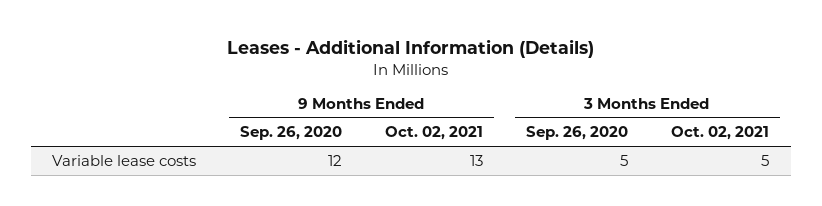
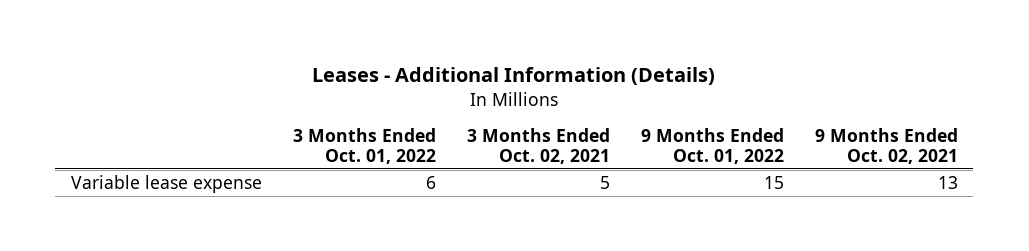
- | 9 Months Ended Sep. 26, 2020 | 9 Months Ended Oct. 02, 2021 | 3 Months Ended Sep. 26, 2020 | 3 Months Ended Oct. 02, 2021
+ | 3 Months Ended Oct. 01, 2022 | 3 Months Ended Oct. 02, 2021 | 9 Months Ended Oct. 01, 2022 | 9 Months Ended Oct. 02, 2021
- Variable lease costs | 12 | 13 | 5 | 5
+ Variable lease expense | 6 | 5 | 15 | 13

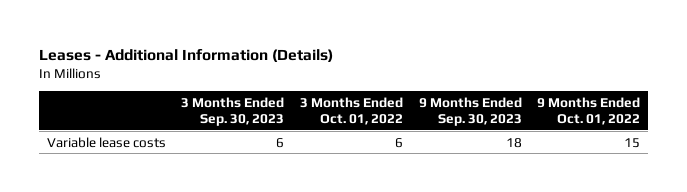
- | 3 Months Ended Oct. 01, 2022 | 3 Months Ended Oct. 02, 2021 | 9 Months Ended Oct. 01, 2022 | 9 Months Ended Oct. 02, 2021
+ | 3 Months Ended Sep. 30, 2023 | 3 Months Ended Oct. 01, 2022 | 9 Months Ended Sep. 30, 2023 | 9 Months Ended Oct. 01, 2022
- Variable lease expense | 6 | 5 | 15 | 13
+ Variable lease costs | 6 | 6 | 18 | 15

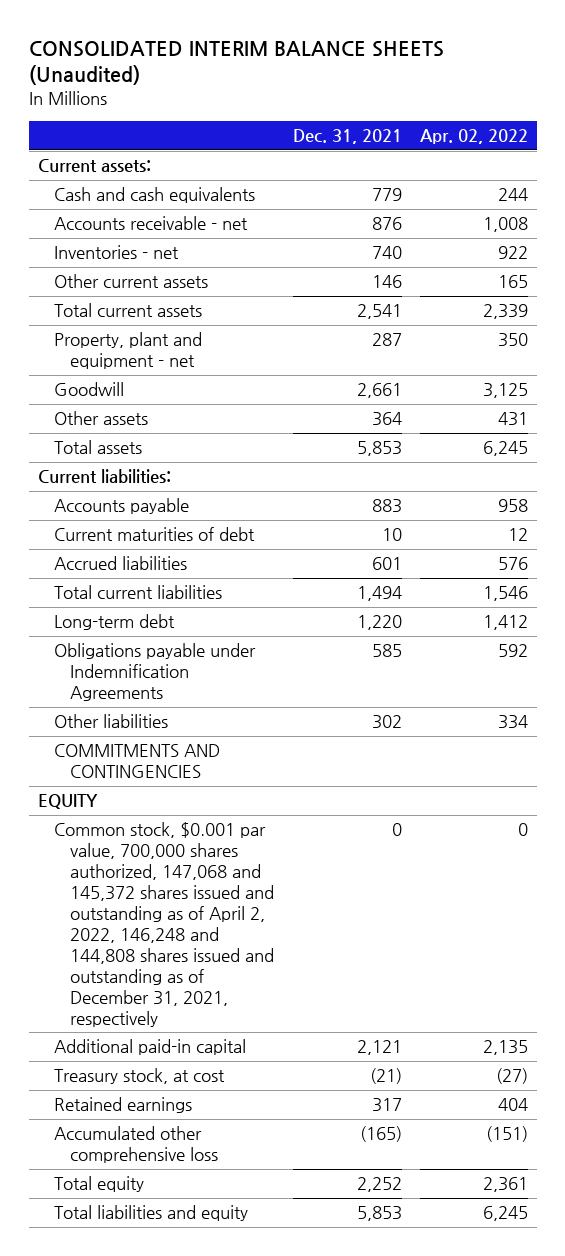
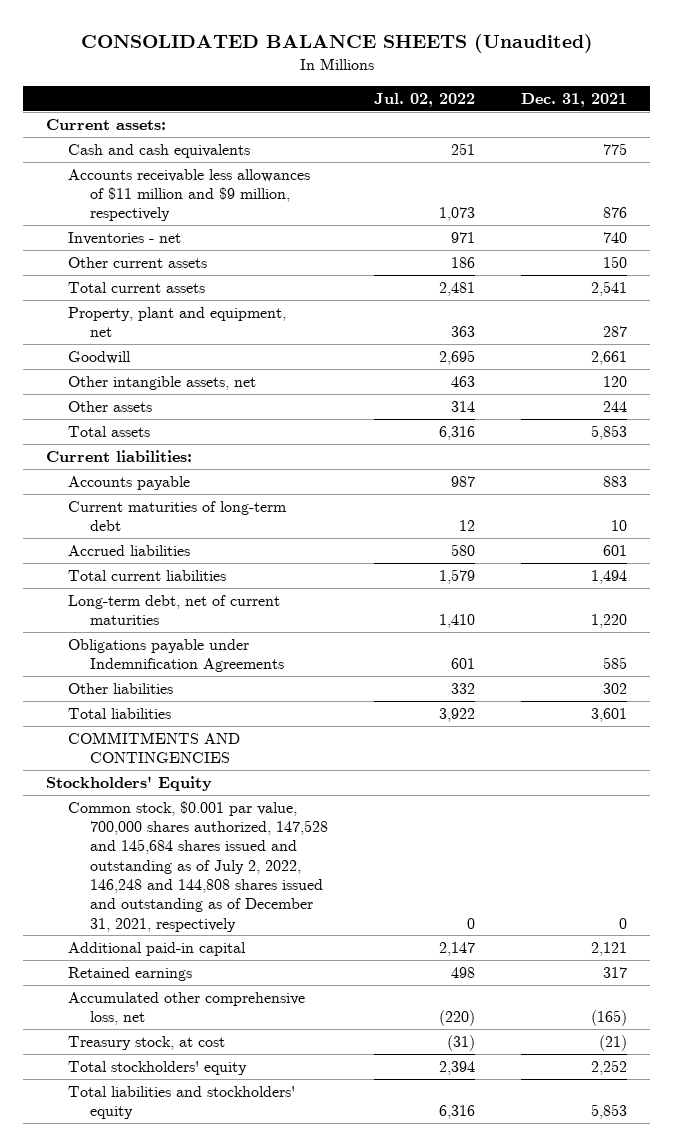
- CONSOLIDATED INTERIM BALANCE SHEETS (Unaudited)
+ CONSOLIDATED BALANCE SHEETS (Unaudited)
- | Dec. 31, 2021 | Apr. 02, 2022
+ | Jul. 02, 2022 | Dec. 31, 2021
- Cash and cash equivalents | 779 | 244
- Accounts receivable - net | 876 | 1,008
+ Cash and cash equivalents | 251 | 775
+ Accounts receivable less allowances of $11 million and $9 million, respectively | 1,073 | 876
- Other current assets | 146 | 165
+ Other current assets | 186 | 150
- Property, plant and equipment - net | 287 | 350
+ Property, plant and equipment, net | 363 | 287
- Other assets | 364 | 431
+ Other intangible assets, net | 463 | 120
+ Other assets | 314 | 244
- Current maturities of debt | 10 | 12
+ Current maturities of long-term debt | 12 | 10
- Long-term debt | 1,220 | 1,412
+ Long-term debt, net of current maturities | 1,410 | 1,220
+ Total liabilities | 3,922 | 3,601
- EQUITY
- Common stock, $0.001 par value, 700,000 shares authorized, 147,068 and 145,372 shares issued and outstanding as of April 2, 2022, 146,248 and 144,808 shares issued and outstanding as of December 31, 2021, respectively | 0 | 0
+ Stockholders' Equity
+ Common stock, $0.001 par value, 700,000 shares authorized, 147,528 and 145,684 shares issued and outstanding as of July 2, 2022, 146,248 and 144,808 shares issued and outstanding as of December 31, 2021, respectively | 0 | 0
- Accumulated other comprehensive loss | (165) | (151)
- Total equity | 2,252 | 2,361
- Total liabilities and equity | 5,853 | 6,245
+ Accumulated other comprehensive loss, net | (220) | (165)
moved down: Treasury stock, at cost | (31) | (21)
+ Total stockholders' equity | 2,394 | 2,252
+ Total liabilities and stockholders' equity | 6,316 | 5,853

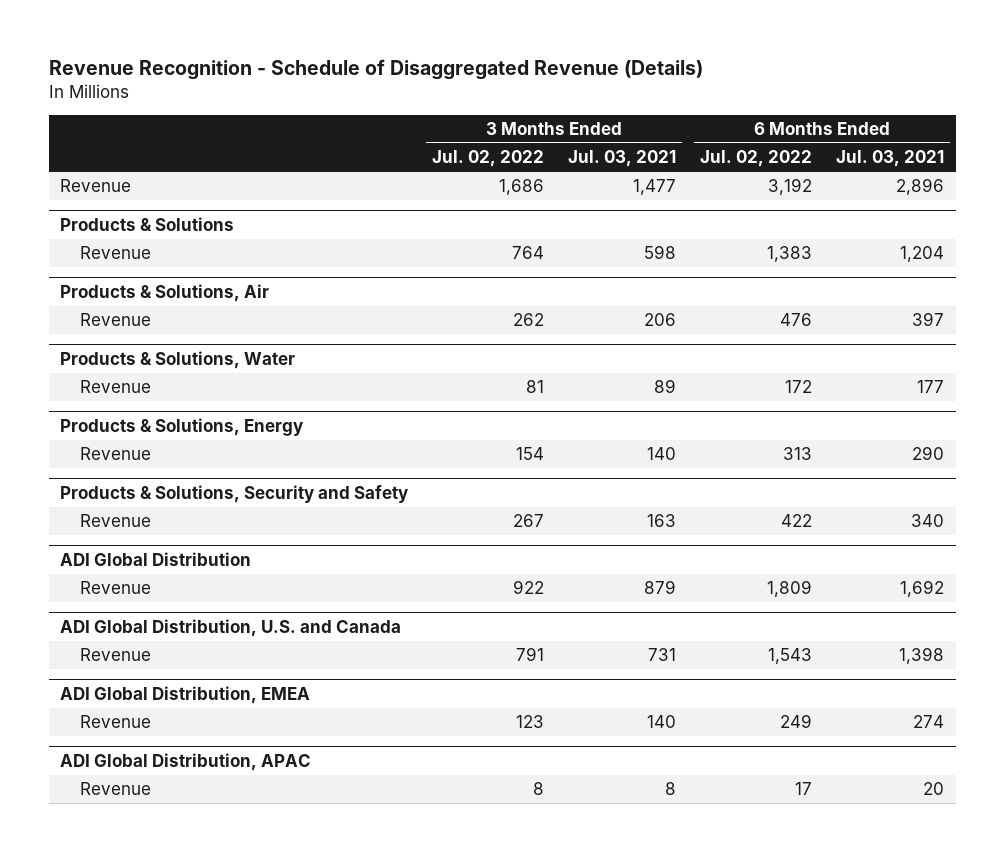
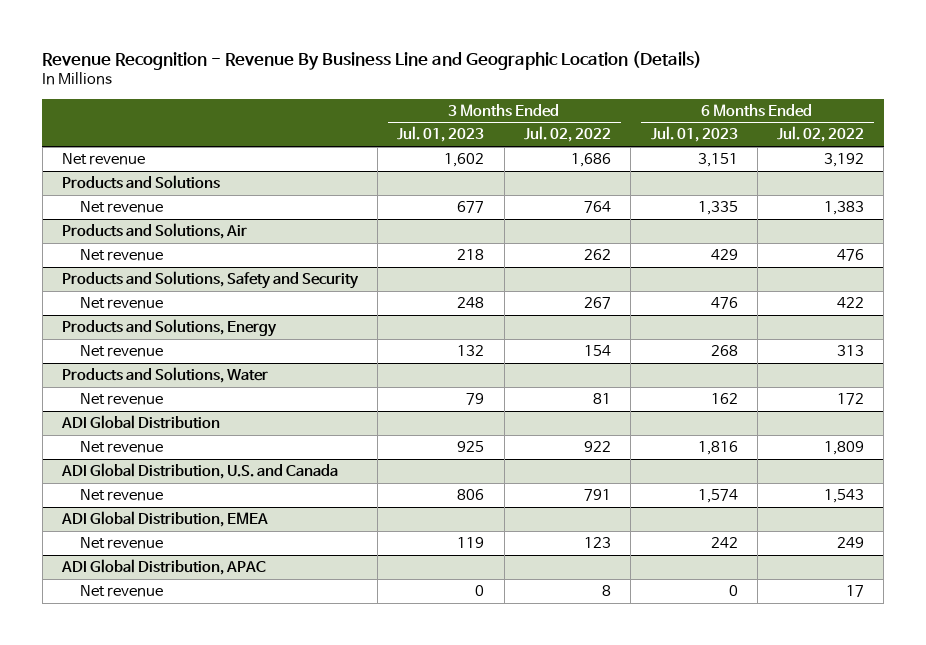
- Revenue Recognition - Schedule of Disaggregated Revenue (Details)
+ Revenue Recognition - Revenue By Business Line and Geographic Location (Details)
- | 3 Months Ended Jul. 02, 2022 | 3 Months Ended Jul. 03, 2021 | 6 Months Ended Jul. 02, 2022 | 6 Months Ended Jul. 03, 2021
+ | 3 Months Ended Jul. 01, 2023 | 3 Months Ended Jul. 02, 2022 | 6 Months Ended Jul. 01, 2023 | 6 Months Ended Jul. 02, 2022
- Revenue | 1,686 | 1,477 | 3,192 | 2,896
- Products & Solutions
- Revenue | 764 | 598 | 1,383 | 1,204
- Products & Solutions, Air
- Revenue | 262 | 206 | 476 | 397
- Products & Solutions, Water
- Revenue | 81 | 89 | 172 | 177
- Products & Solutions, Energy
- Revenue | 154 | 140 | 313 | 290
- Products & Solutions, Security and Safety
- Revenue | 267 | 163 | 422 | 340
+ Net revenue | 1,602 | 1,686 | 3,151 | 3,192
+ Products and Solutions
+ Net revenue | 677 | 764 | 1,335 | 1,383
+ Products and Solutions, Air
+ Net revenue | 218 | 262 | 429 | 476
+ Products and Solutions, Safety and Security
+ Net revenue | 248 | 267 | 476 | 422
+ Products and Solutions, Energy
+ Net revenue | 132 | 154 | 268 | 313
+ Products and Solutions, Water
+ Net revenue | 79 | 81 | 162 | 172
@ ADI Global Distribution
- Revenue | 922 | 879 | 1,809 | 1,692
+ Net revenue | 925 | 922 | 1,816 | 1,809
@ ADI Global Distribution, U.S. and Canada
- Revenue | 791 | 731 | 1,543 | 1,398
+ Net revenue | 806 | 791 | 1,574 | 1,543
@ ADI Global Distribution, EMEA
- Revenue | 123 | 140 | 249 | 274
+ Net revenue | 119 | 123 | 242 | 249
@ ADI Global Distribution, APAC
- Revenue | 8 | 8 | 17 | 20
+ Net revenue | 0 | 8 | 0 | 17

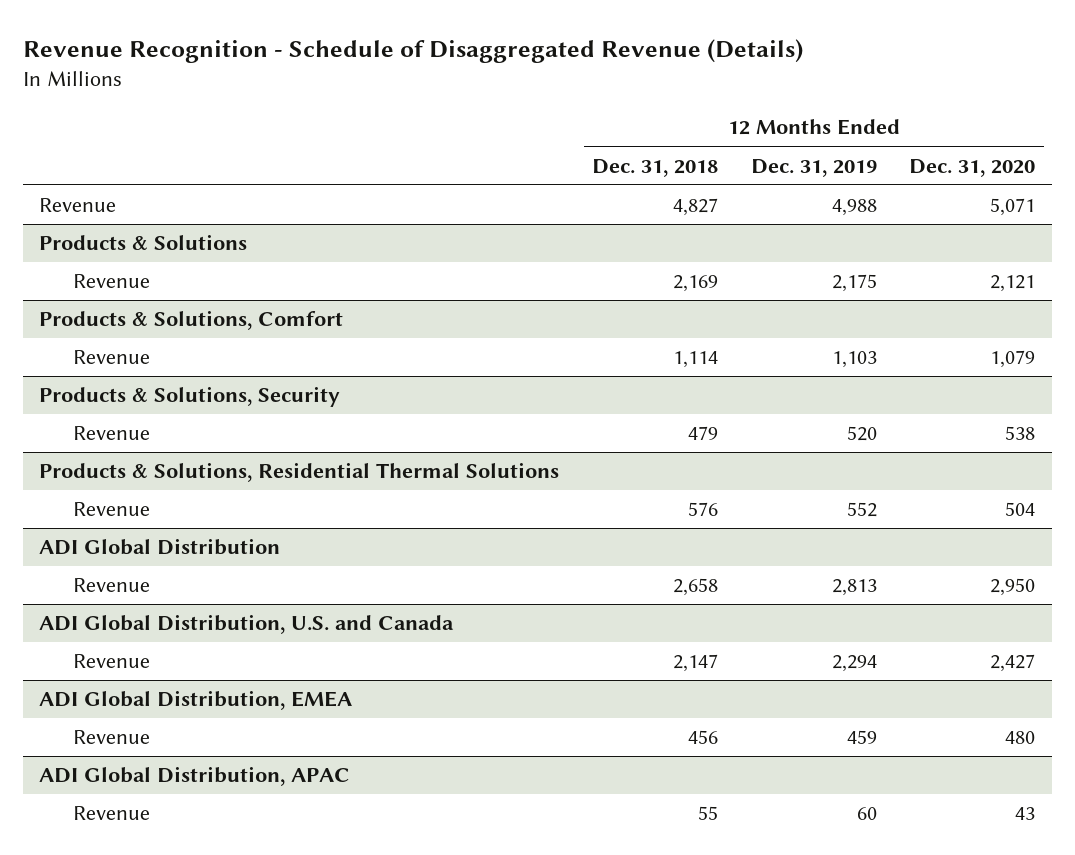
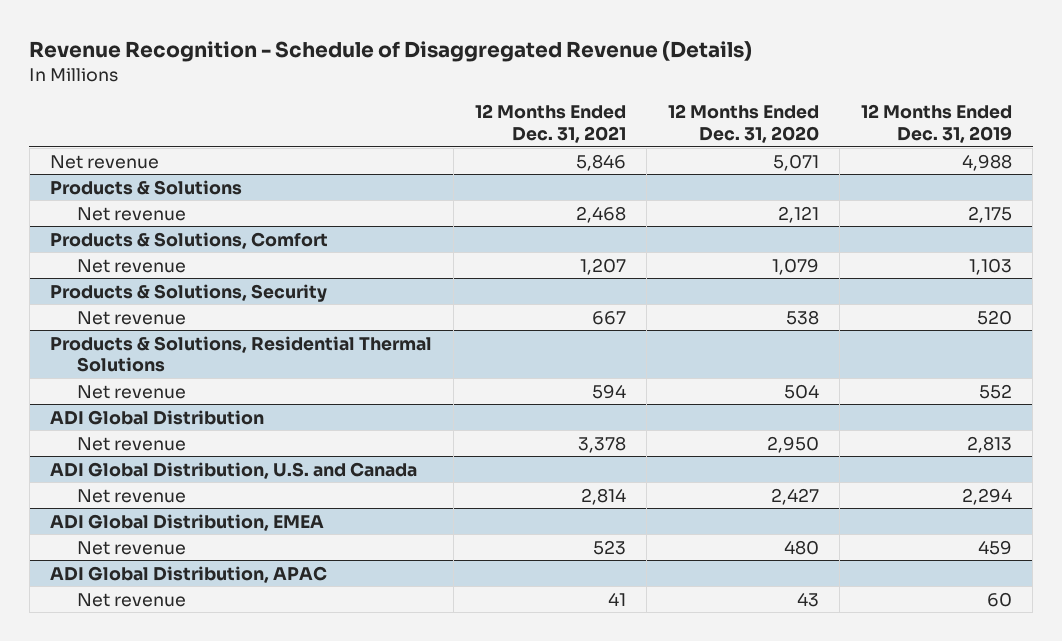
- | 12 Months Ended Dec. 31, 2018 | 12 Months Ended Dec. 31, 2019 | 12 Months Ended Dec. 31, 2020
+ | 12 Months Ended Dec. 31, 2021 | 12 Months Ended Dec. 31, 2020 | 12 Months Ended Dec. 31, 2019
- Revenue | 4,827 | 4,988 | 5,071
+ Net revenue | 5,846 | 5,071 | 4,988
@ Products & Solutions
- Revenue | 2,169 | 2,175 | 2,121
+ Net revenue | 2,468 | 2,121 | 2,175
@ Products & Solutions, Comfort
- Revenue | 1,114 | 1,103 | 1,079
+ Net revenue | 1,207 | 1,079 | 1,103
@ Products & Solutions, Security
- Revenue | 479 | 520 | 538
+ Net revenue | 667 | 538 | 520
@ Products & Solutions, Residential Thermal Solutions
- Revenue | 576 | 552 | 504
+ Net revenue | 594 | 504 | 552
@ ADI Global Distribution
- Revenue | 2,658 | 2,813 | 2,950
+ Net revenue | 3,378 | 2,950 | 2,813
@ ADI Global Distribution, U.S. and Canada
- Revenue | 2,147 | 2,294 | 2,427
+ Net revenue | 2,814 | 2,427 | 2,294
@ ADI Global Distribution, EMEA
- Revenue | 456 | 459 | 480
+ Net revenue | 523 | 480 | 459
@ ADI Global Distribution, APAC
- Revenue | 55 | 60 | 43
+ Net revenue | 41 | 43 | 60

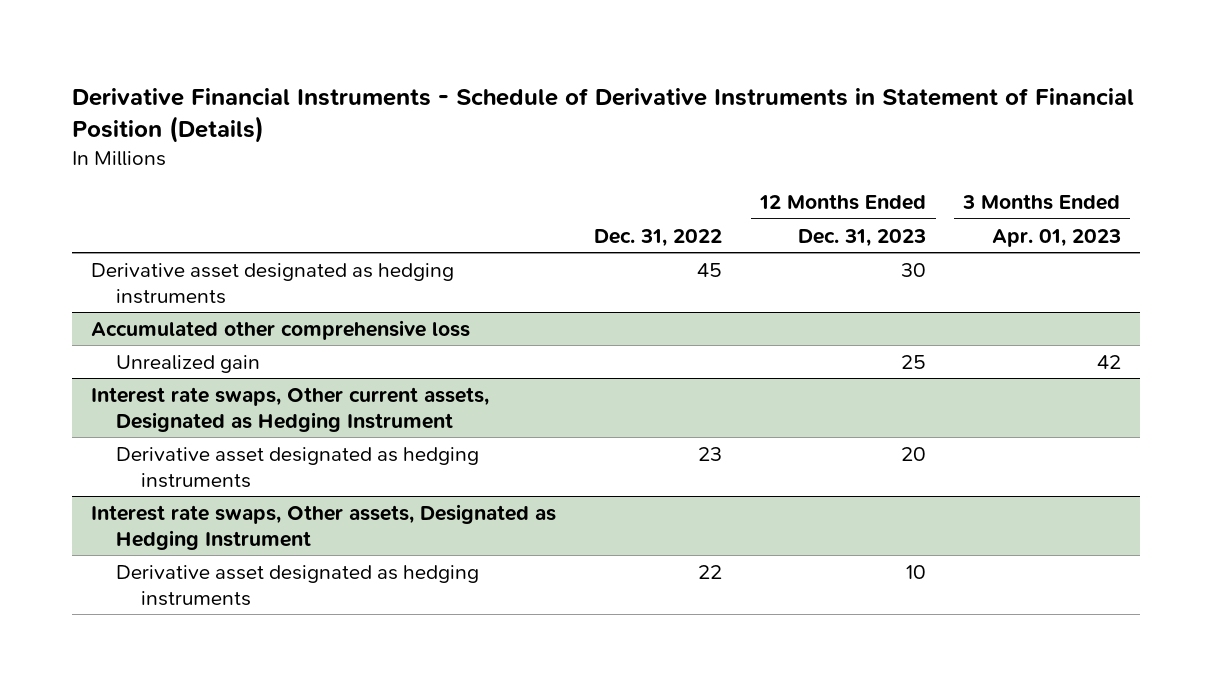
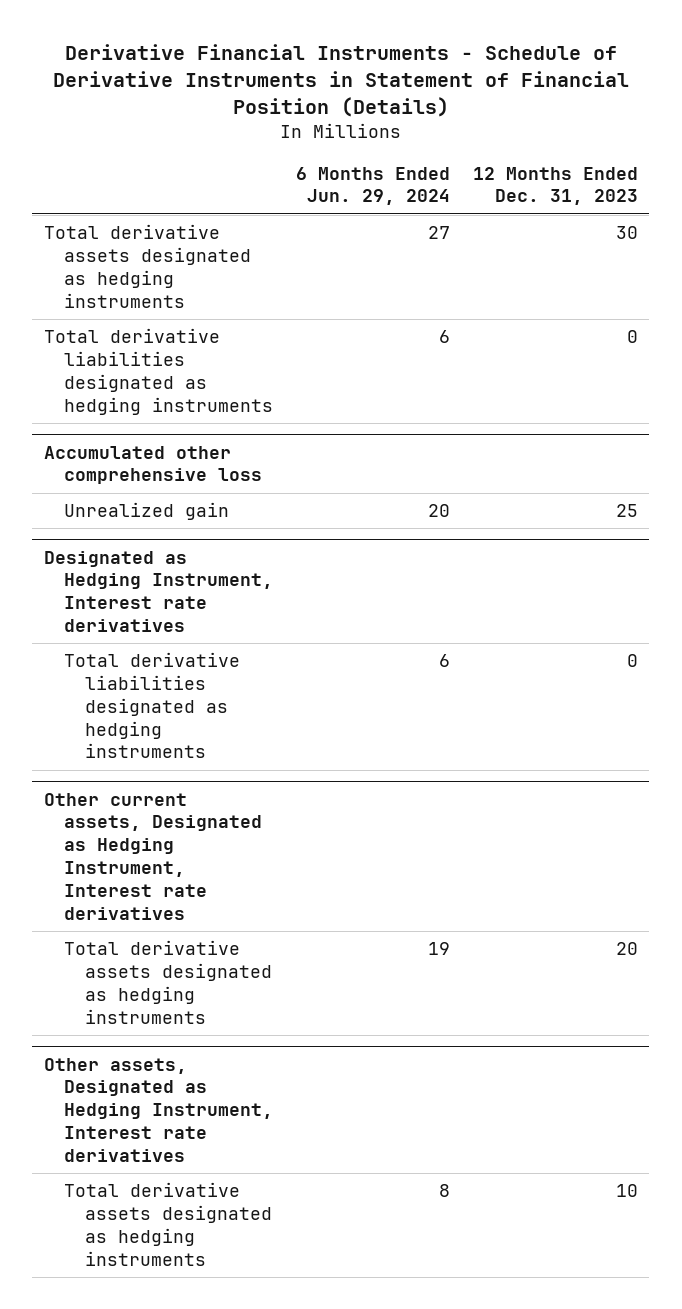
- | Dec. 31, 2022 | 12 Months Ended Dec. 31, 2023 | 3 Months Ended Apr. 01, 2023
+ | 6 Months Ended Jun. 29, 2024 | 12 Months Ended Dec. 31, 2023
- Derivative asset designated as hedging instruments | 45 | 30 |
+ Total derivative assets designated as hedging instruments | 27 | 30
+ Total derivative liabilities designated as hedging instruments | 6 | 0
- Interest rate swaps, Other current assets, Designated as Hedging Instrument
- Derivative asset designated as hedging instruments | 23 | 20 |
- Interest rate swaps, Other assets, Designated as Hedging Instrument
- Derivative asset designated as hedging instruments | 22 | 10 |
+ Designated as Hedging Instrument, Interest rate derivatives
+ Total derivative liabilities designated as hedging instruments | 6 | 0
+ Other current assets, Designated as Hedging Instrument, Interest rate derivatives
+ Total derivative assets designated as hedging instruments | 19 | 20
+ Other assets, Designated as Hedging Instrument, Interest rate derivatives
+ Total derivative assets designated as hedging instruments | 8 | 10

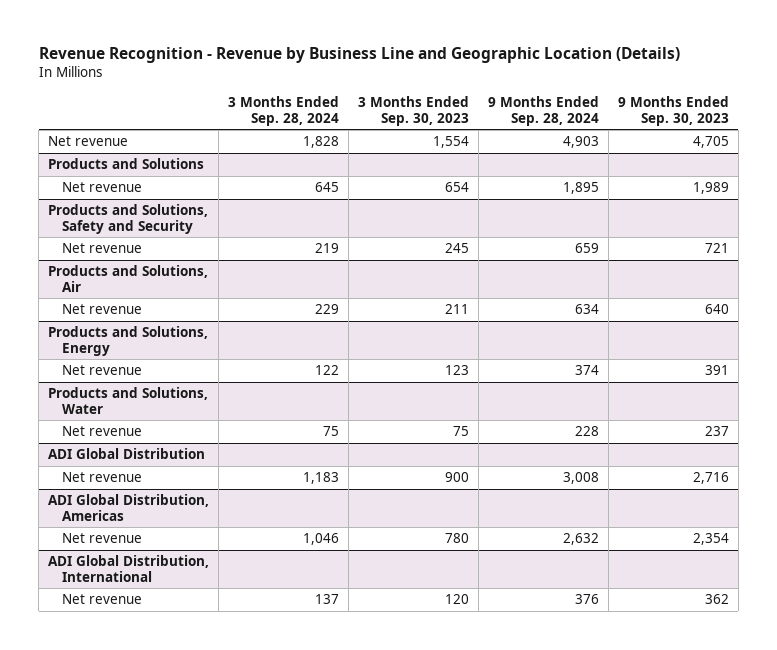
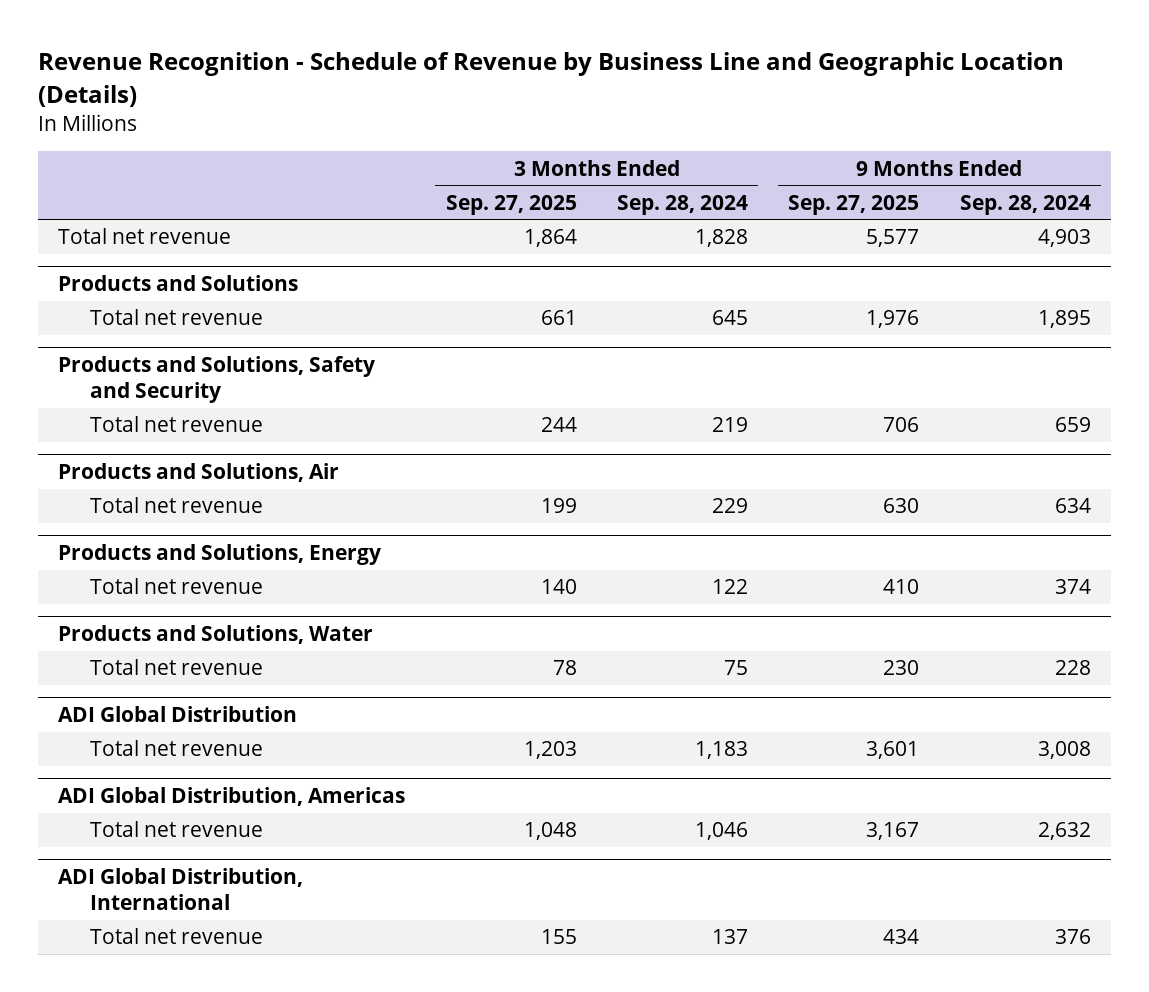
- Revenue Recognition - Revenue by Business Line and Geographic Location (Details)
+ Revenue Recognition - Schedule of Revenue by Business Line and Geographic Location (Details)
- | 3 Months Ended Sep. 28, 2024 | 3 Months Ended Sep. 30, 2023 | 9 Months Ended Sep. 28, 2024 | 9 Months Ended Sep. 30, 2023
+ | 3 Months Ended Sep. 27, 2025 | 3 Months Ended Sep. 28, 2024 | 9 Months Ended Sep. 27, 2025 | 9 Months Ended Sep. 28, 2024
- Net revenue | 1,828 | 1,554 | 4,903 | 4,705
+ Total net revenue | 1,864 | 1,828 | 5,577 | 4,903
@ Products and Solutions
- Net revenue | 645 | 654 | 1,895 | 1,989
+ Total net revenue | 661 | 645 | 1,976 | 1,895
@ Products and Solutions, Safety and Security
- Net revenue | 219 | 245 | 659 | 721
+ Total net revenue | 244 | 219 | 706 | 659
@ Products and Solutions, Air
- Net revenue | 229 | 211 | 634 | 640
+ Total net revenue | 199 | 229 | 630 | 634
@ Products and Solutions, Energy
- Net revenue | 122 | 123 | 374 | 391
+ Total net revenue | 140 | 122 | 410 | 374
@ Products and Solutions, Water
- Net revenue | 75 | 75 | 228 | 237
+ Total net revenue | 78 | 75 | 230 | 228
@ ADI Global Distribution
- Net revenue | 1,183 | 900 | 3,008 | 2,716
+ Total net revenue | 1,203 | 1,183 | 3,601 | 3,008
@ ADI Global Distribution, Americas
- Net revenue | 1,046 | 780 | 2,632 | 2,354
+ Total net revenue | 1,048 | 1,046 | 3,167 | 2,632
@ ADI Global Distribution, International
- Net revenue | 137 | 120 | 376 | 362
+ Total net revenue | 155 | 137 | 434 | 376

